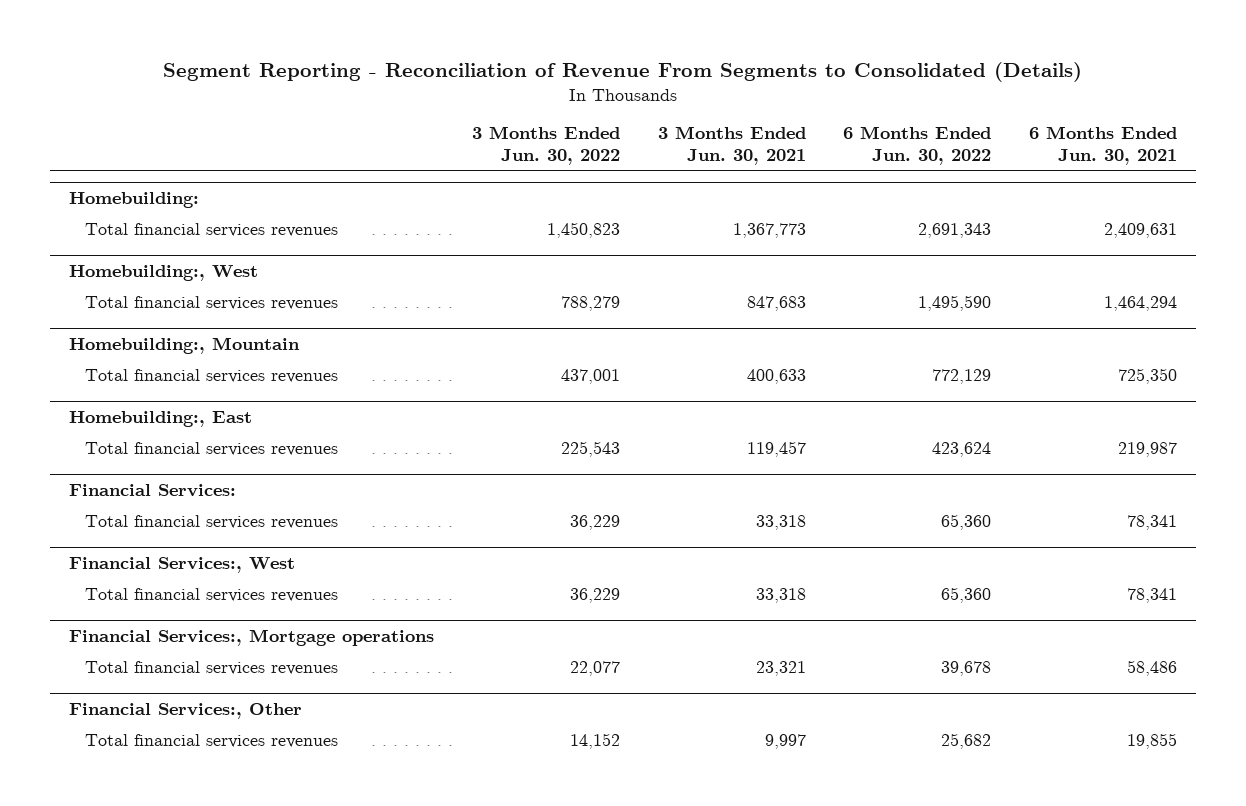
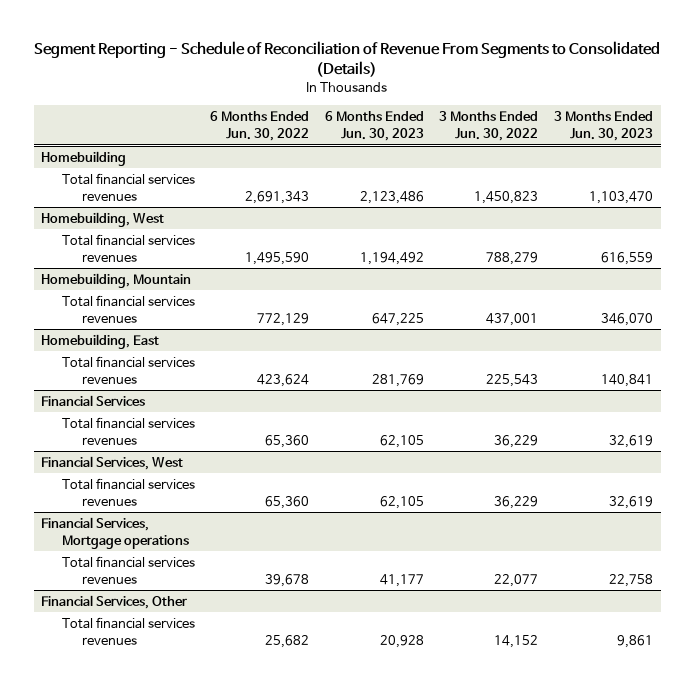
- Segment Reporting - Reconciliation of Revenue From Segments to Consolidated (Details)
+ Segment Reporting - Schedule of Reconciliation of Revenue From Segments to Consolidated (Details)
- | 3 Months Ended Jun. 30, 2022 | 3 Months Ended Jun. 30, 2021 | 6 Months Ended Jun. 30, 2022 | 6 Months Ended Jun. 30, 2021
+ | 6 Months Ended Jun. 30, 2022 | 6 Months Ended Jun. 30, 2023 | 3 Months Ended Jun. 30, 2022 | 3 Months Ended Jun. 30, 2023
- Homebuilding:
+ Homebuilding
- Homebuilding:, West
+ Homebuilding, West
- Homebuilding:, Mountain
+ Homebuilding, Mountain
- Homebuilding:, East
+ Homebuilding, East
- Financial Services:
+ Financial Services
- Financial Services:, West
+ Financial Services, West
- Financial Services:, Mortgage operations
+ Financial Services, Mortgage operations
- Financial Services:, Other
+ Financial Services, Other

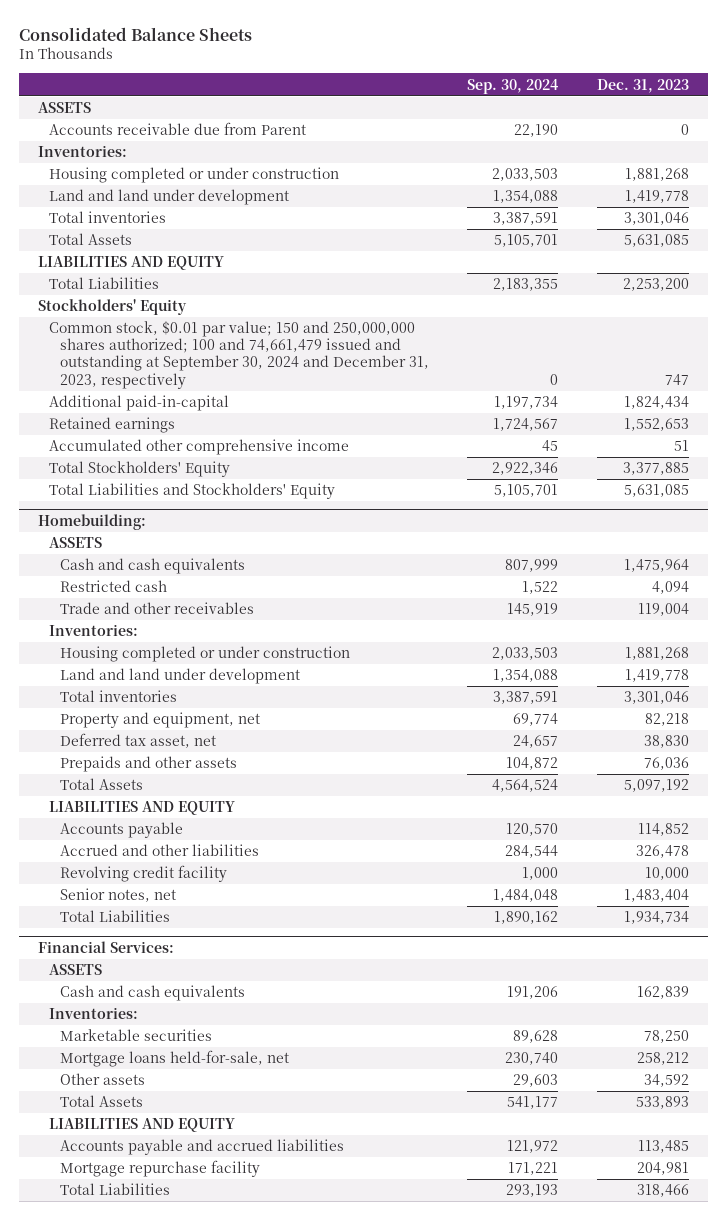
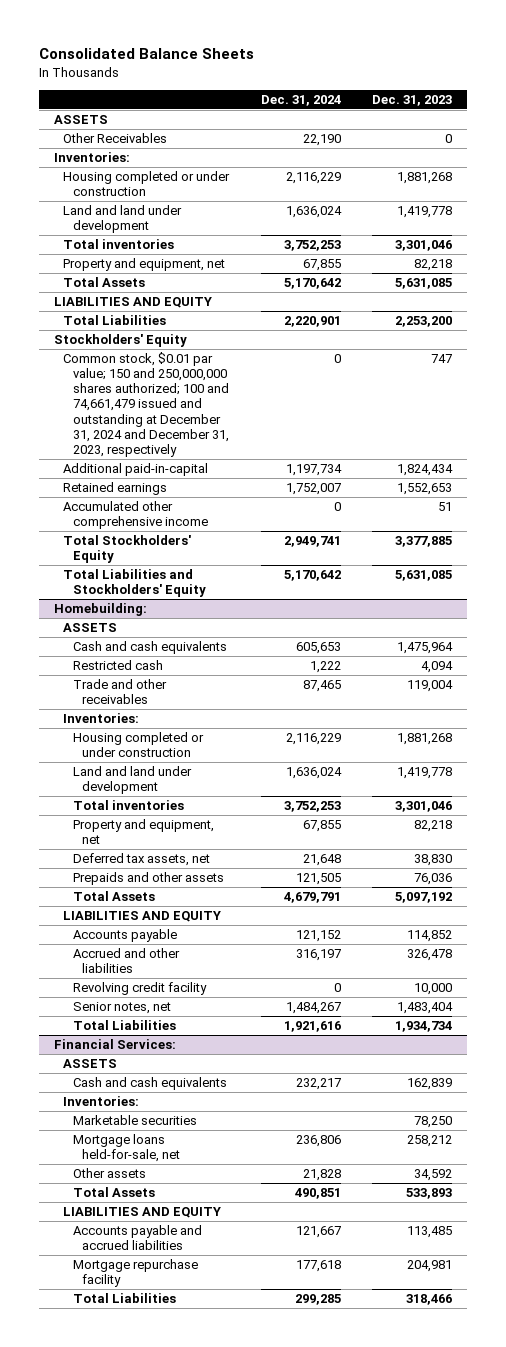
- | Sep. 30, 2024 | Dec. 31, 2023
+ | Dec. 31, 2024 | Dec. 31, 2023
- Accounts receivable due from Parent | 22,190 | 0
+ Other Receivables | 22,190 | 0
+ Property and equipment, net | 67,855 | 82,218
- Common stock, $0.01 par value; 150 and 250,000,000 shares authorized; 100 and 74,661,479 issued and outstanding at September 30, 2024 and December 31, 2023, respectively | 0 | 747
+ Common stock, $0.01 par value; 150 and 250,000,000 shares authorized; 100 and 74,661,479 issued and outstanding at December 31, 2024 and December 31, 2023, respectively | 0 | 747
@ Homebuilding:
- Deferred tax asset, net | 24,657 | 38,830
+ Deferred tax assets, net | 21,648 | 38,830

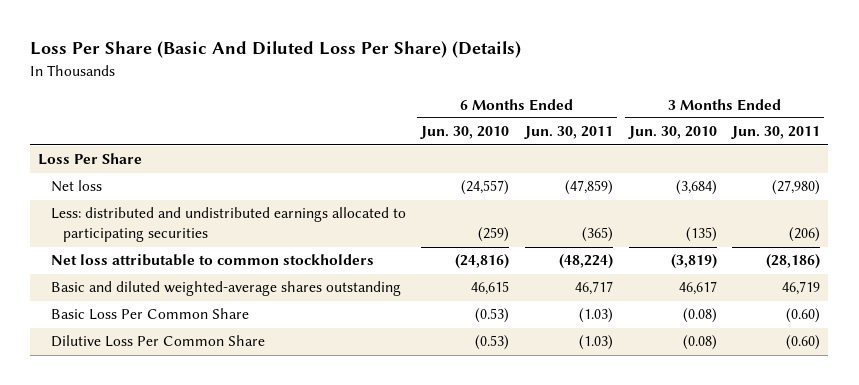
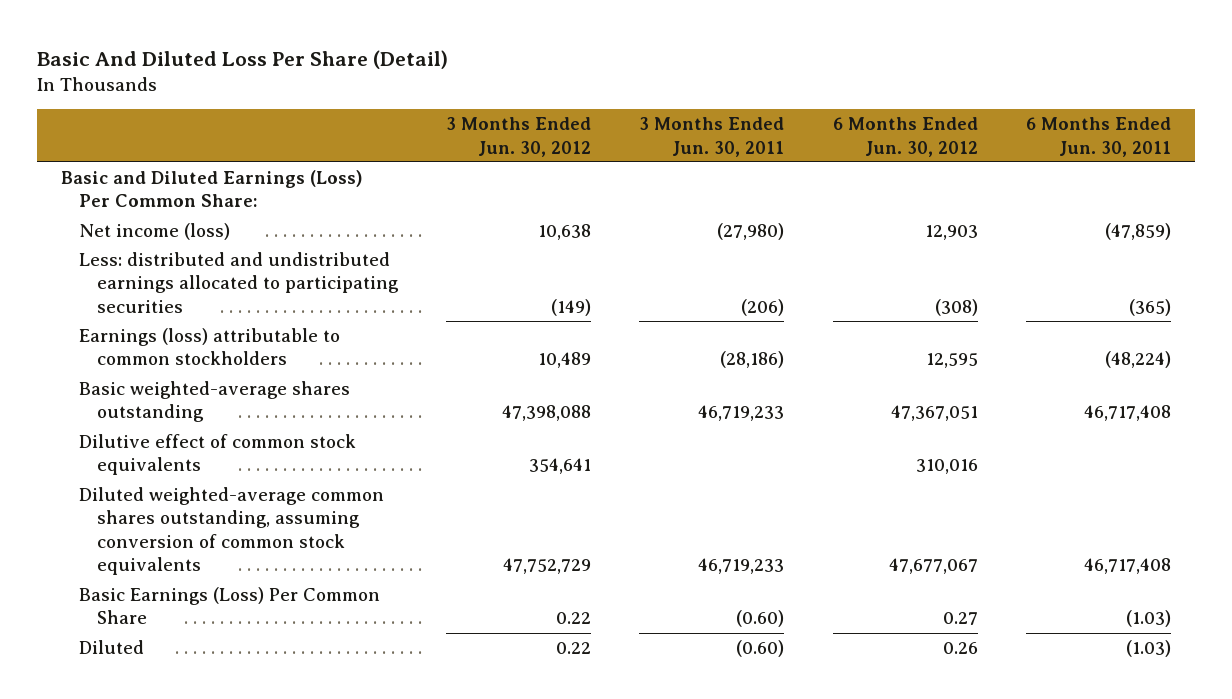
- Loss Per Share (Basic And Diluted Loss Per Share) (Details)
+ Basic And Diluted Loss Per Share (Detail)
- | 6 Months Ended Jun. 30, 2010 | 6 Months Ended Jun. 30, 2011 | 3 Months Ended Jun. 30, 2010 | 3 Months Ended Jun. 30, 2011
+ | 3 Months Ended Jun. 30, 2012 | 3 Months Ended Jun. 30, 2011 | 6 Months Ended Jun. 30, 2012 | 6 Months Ended Jun. 30, 2011
- Loss Per Share
- Net loss | (24,557) | (47,859) | (3,684) | (27,980)
+ Basic and Diluted Earnings (Loss) Per Common Share:
+ Net income (loss) | 10,638 | (27,980) | 12,903 | (47,859)
- Net loss attributable to common stockholders | (24,816) | (48,224) | (3,819) | (28,186)
- Basic and diluted weighted-average shares outstanding | 46,615 | 46,717 | 46,617 | 46,719
- Basic Loss Per Common Share | (0.53) | (1.03) | (0.08) | (0.60)
- Dilutive Loss Per Common Share | (0.53) | (1.03) | (0.08) | (0.60)
+ Earnings (loss) attributable to common stockholders | 10,489 | (28,186) | 12,595 | (48,224)
+ Basic weighted-average shares outstanding | 47,398,088 | 46,719,233 | 47,367,051 | 46,717,408
+ Dilutive effect of common stock equivalents | 354,641 | | 310,016 |
+ Diluted weighted-average common shares outstanding, assuming conversion of common stock equivalents | 47,752,729 | 46,719,233 | 47,677,067 | 46,717,408
+ Basic Earnings (Loss) Per Common Share | 0.22 | (0.60) | 0.27 | (1.03)
+ Diluted | 0.22 | (0.60) | 0.26 | (1.03)

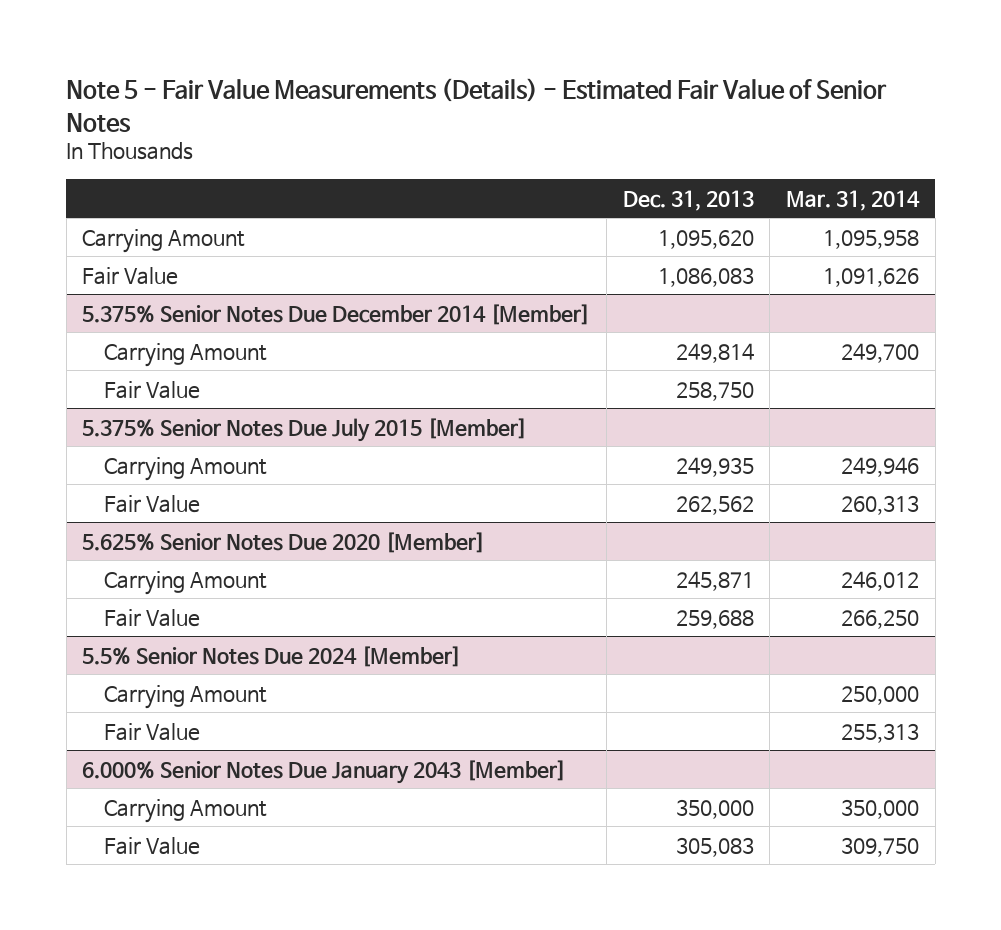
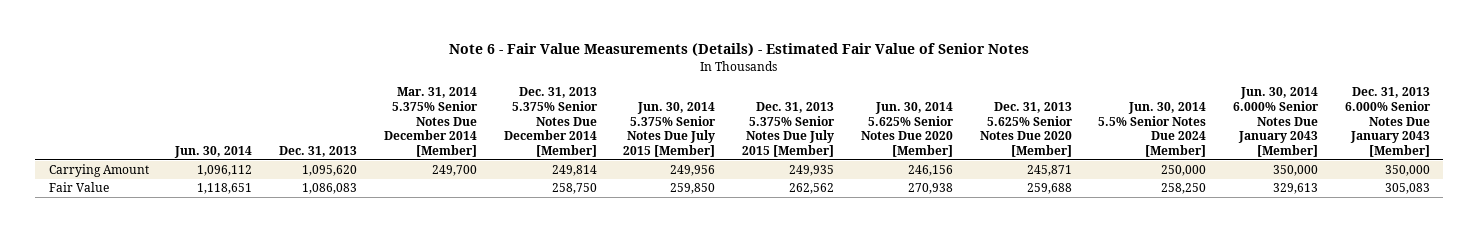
- Note 5 - Fair Value Measurements (Details) - Estimated Fair Value of Senior Notes
+ Note 6 - Fair Value Measurements (Details) - Estimated Fair Value of Senior Notes
- | Dec. 31, 2013 | Mar. 31, 2014
+ | Jun. 30, 2014 | Dec. 31, 2013 | Mar. 31, 2014 5.375% Senior Notes Due December 2014 [Member] | Dec. 31, 2013 5.375% Senior Notes Due December 2014 [Member] | Jun. 30, 2014 5.375% Senior Notes Due July 2015 [Member] | Dec. 31, 2013 5.375% Senior Notes Due July 2015 [Member] | Jun. 30, 2014 5.625% Senior Notes Due 2020 [Member] | Dec. 31, 2013 5.625% Senior Notes Due 2020 [Member] | Jun. 30, 2014 5.5% Senior Notes Due 2024 [Member] | Jun. 30, 2014 6.000% Senior Notes Due January 2043 [Member] | Dec. 31, 2013 6.000% Senior Notes Due January 2043 [Member]
- 5.375% Senior Notes Due December 2014 [Member]
- Carrying Amount | 249,814 | 249,700
- Fair Value | 258,750 |
- 5.375% Senior Notes Due July 2015 [Member]
- Carrying Amount | 249,935 | 249,946
- Fair Value | 262,562 | 260,313
- 5.625% Senior Notes Due 2020 [Member]
- Carrying Amount | 245,871 | 246,012
- Fair Value | 259,688 | 266,250
- 5.5% Senior Notes Due 2024 [Member]
- Carrying Amount | | 250,000
- Fair Value | | 255,313
- 6.000% Senior Notes Due January 2043 [Member]
- Carrying Amount | 350,000 | 350,000
- Fair Value | 305,083 | 309,750

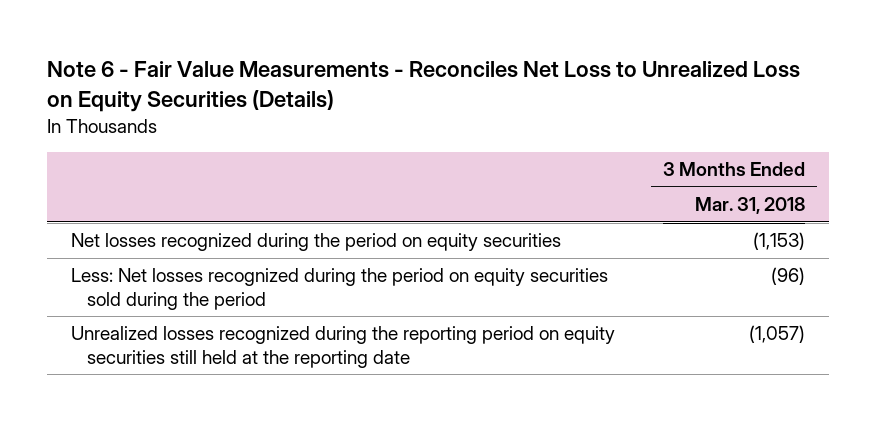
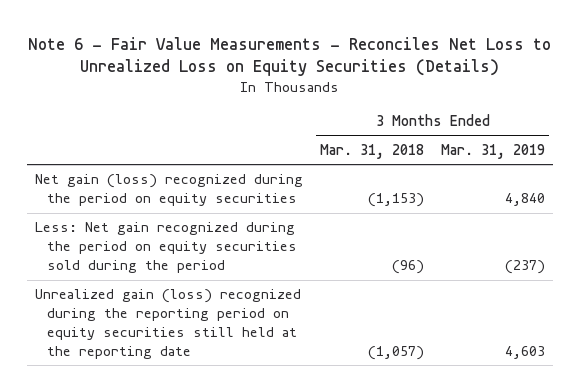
- | 3 Months Ended Mar. 31, 2018
+ | 3 Months Ended Mar. 31, 2018 | 3 Months Ended Mar. 31, 2019
- Net losses recognized during the period on equity securities | (1,153)
- Less: Net losses recognized during the period on equity securities sold during the period | (96)
- Unrealized losses recognized during the reporting period on equity securities still held at the reporting date | (1,057)
+ Net gain (loss) recognized during the period on equity securities | (1,153) | 4,840
+ Less: Net gain recognized during the period on equity securities sold during the period | (96) | (237)
+ Unrealized gain (loss) recognized during the reporting period on equity securities still held at the reporting date | (1,057) | 4,603

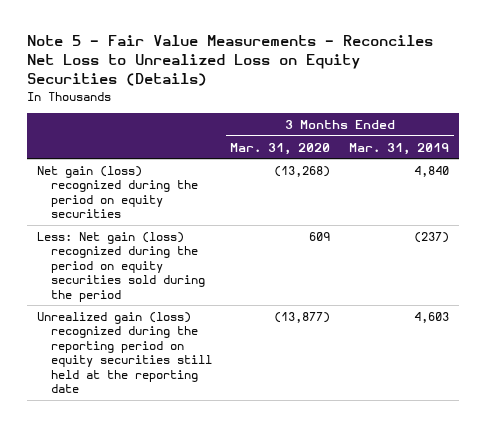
- Note 6 - Fair Value Measurements - Reconciles Net Loss to Unrealized Loss on Equity Securities (Details)
+ Note 5 - Fair Value Measurements - Reconciles Net Loss to Unrealized Loss on Equity Securities (Details)
- | 3 Months Ended Mar. 31, 2018 | 3 Months Ended Mar. 31, 2019
+ | 3 Months Ended Mar. 31, 2020 | 3 Months Ended Mar. 31, 2019
- Less: Net gain recognized during the period on equity securities sold during the period | (96) | (237)
+ Less: Net gain (loss) recognized during the period on equity securities sold during the period | 609 | (237)

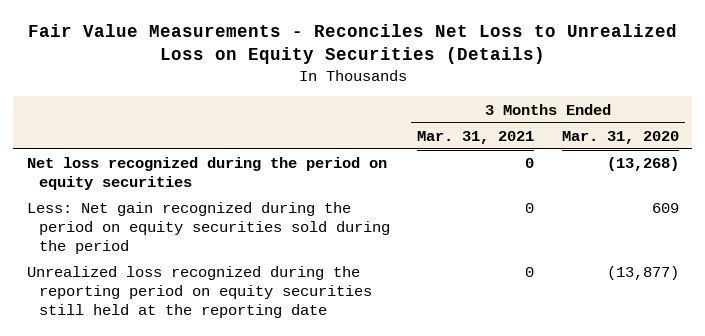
- Note 5 - Fair Value Measurements - Reconciles Net Loss to Unrealized Loss on Equity Securities (Details)
+ Fair Value Measurements - Reconciles Net Loss to Unrealized Loss on Equity Securities (Details)
- | 3 Months Ended Mar. 31, 2020 | 3 Months Ended Mar. 31, 2019
+ | 3 Months Ended Mar. 31, 2021 | 3 Months Ended Mar. 31, 2020
- Net gain (loss) recognized during the period on equity securities | (13,268) | 4,840
- Less: Net gain (loss) recognized during the period on equity securities sold during the period | 609 | (237)
- Unrealized gain (loss) recognized during the reporting period on equity securities still held at the reporting date | (13,877) | 4,603
+ Net loss recognized during the period on equity securities | 0 | (13,268)
+ Less: Net gain recognized during the period on equity securities sold during the period | 0 | 609
+ Unrealized loss recognized during the reporting period on equity securities still held at the reporting date | 0 | (13,877)

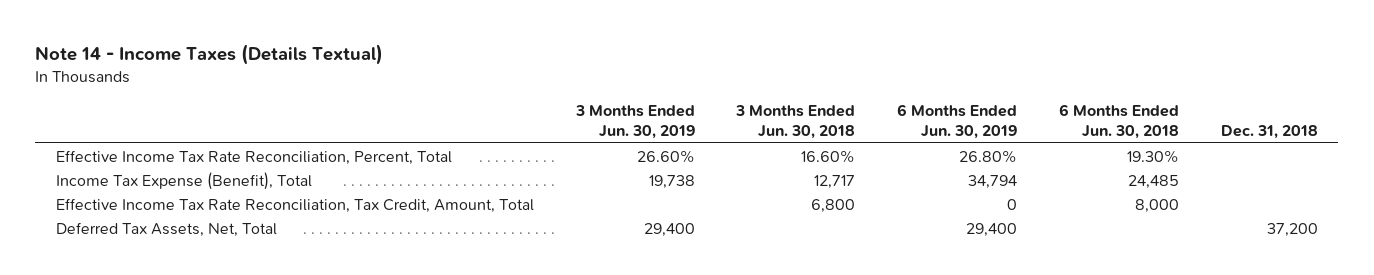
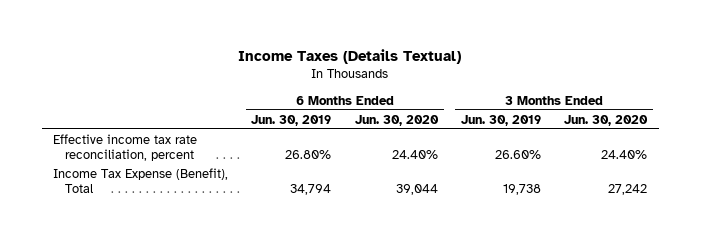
- Note 14 - Income Taxes (Details Textual)
+ Income Taxes (Details Textual)
- | 3 Months Ended Jun. 30, 2019 | 3 Months Ended Jun. 30, 2018 | 6 Months Ended Jun. 30, 2019 | 6 Months Ended Jun. 30, 2018 | Dec. 31, 2018
+ | 6 Months Ended Jun. 30, 2019 | 6 Months Ended Jun. 30, 2020 | 3 Months Ended Jun. 30, 2019 | 3 Months Ended Jun. 30, 2020
- Effective Income Tax Rate Reconciliation, Percent, Total | 26.60% | 16.60% | 26.80% | 19.30% |
+ Effective income tax rate reconciliation, percent | 26.80% | 24.40% | 26.60% | 24.40%
- Effective Income Tax Rate Reconciliation, Tax Credit, Amount, Total | | 6,800 | 0 | 8,000 |
- Deferred Tax Assets, Net, Total | 29,400 | | 29,400 | | 37,200

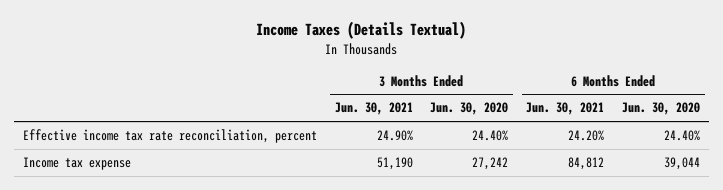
- | 6 Months Ended Jun. 30, 2019 | 6 Months Ended Jun. 30, 2020 | 3 Months Ended Jun. 30, 2019 | 3 Months Ended Jun. 30, 2020
+ | 3 Months Ended Jun. 30, 2021 | 3 Months Ended Jun. 30, 2020 | 6 Months Ended Jun. 30, 2021 | 6 Months Ended Jun. 30, 2020
- Income Tax Expense (Benefit), Total | 34,794 | 39,044 | 19,738 | 27,242
+ Income tax expense | 51,190 | 27,242 | 84,812 | 39,044

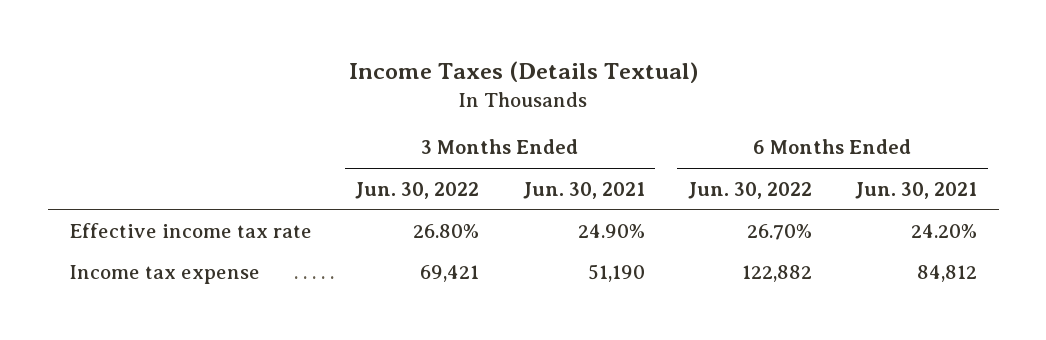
- | 3 Months Ended Jun. 30, 2021 | 3 Months Ended Jun. 30, 2020 | 6 Months Ended Jun. 30, 2021 | 6 Months Ended Jun. 30, 2020
+ | 3 Months Ended Jun. 30, 2022 | 3 Months Ended Jun. 30, 2021 | 6 Months Ended Jun. 30, 2022 | 6 Months Ended Jun. 30, 2021
- Effective income tax rate reconciliation, percent | 24.90% | 24.40% | 24.20% | 24.40%
+ Effective income tax rate | 26.80% | 24.90% | 26.70% | 24.20%

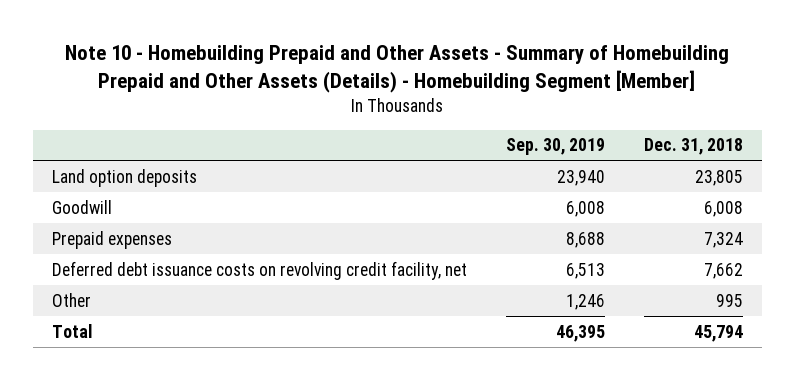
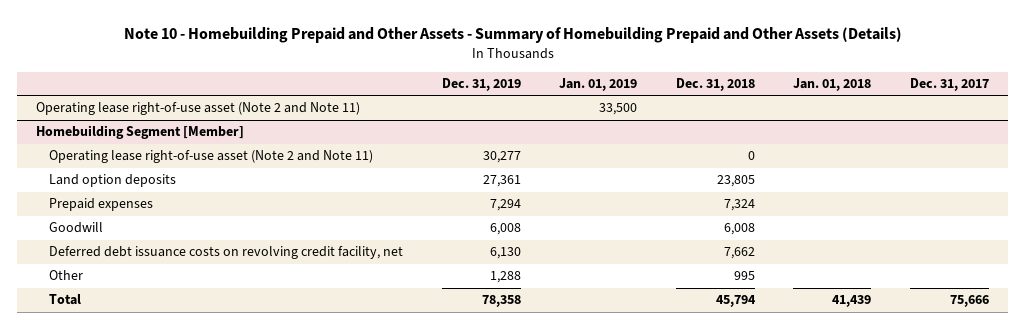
- Note 10 - Homebuilding Prepaid and Other Assets - Summary of Homebuilding Prepaid and Other Assets (Details) - Homebuilding Segment [Member]
+ Note 10 - Homebuilding Prepaid and Other Assets - Summary of Homebuilding Prepaid and Other Assets (Details)
- | Sep. 30, 2019 | Dec. 31, 2018
+ | Dec. 31, 2019 | Jan. 01, 2019 | Dec. 31, 2018 | Jan. 01, 2018 | Dec. 31, 2017
+ Operating lease right-of-use asset (Note 2 and Note 11) | | 33,500 | | |
+ Homebuilding Segment [Member]
+ Operating lease right-of-use asset (Note 2 and Note 11) | 30,277 | | 0 | |
- Goodwill | 6,008 | 6,008
+ Goodwill | 6,008 | | 6,008 | |

